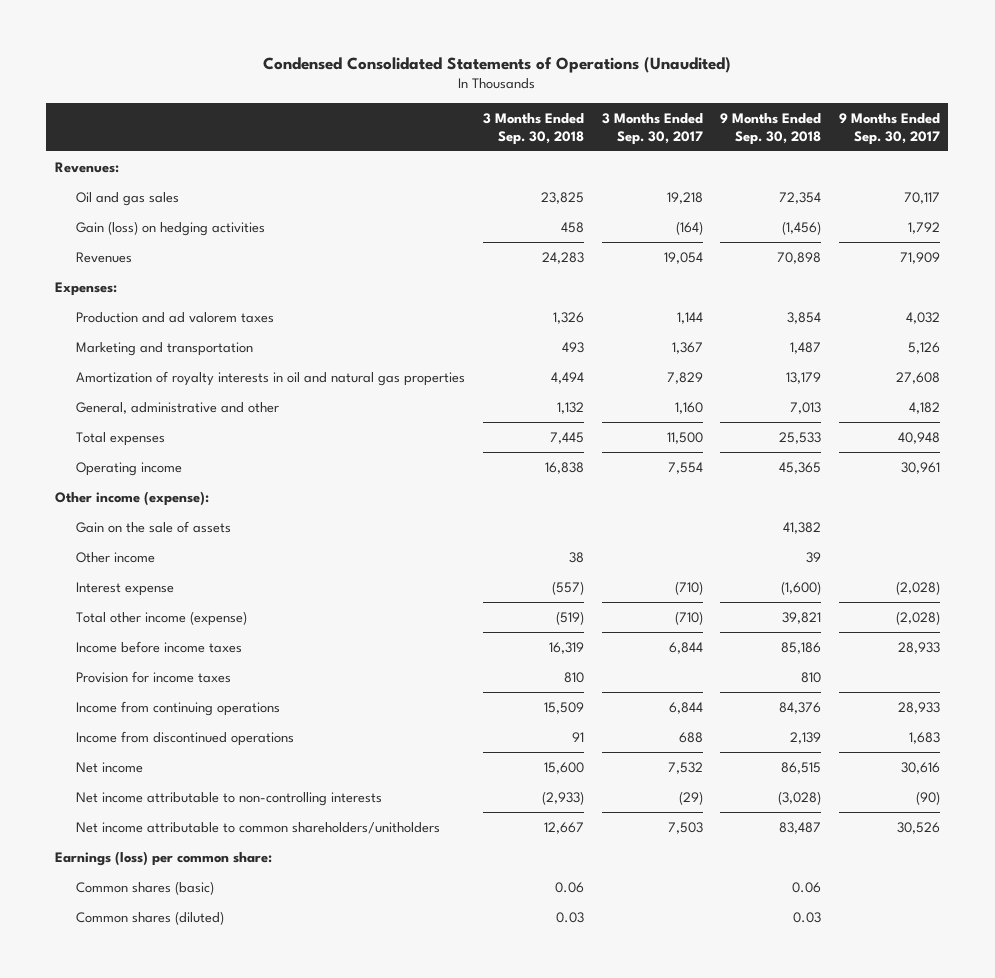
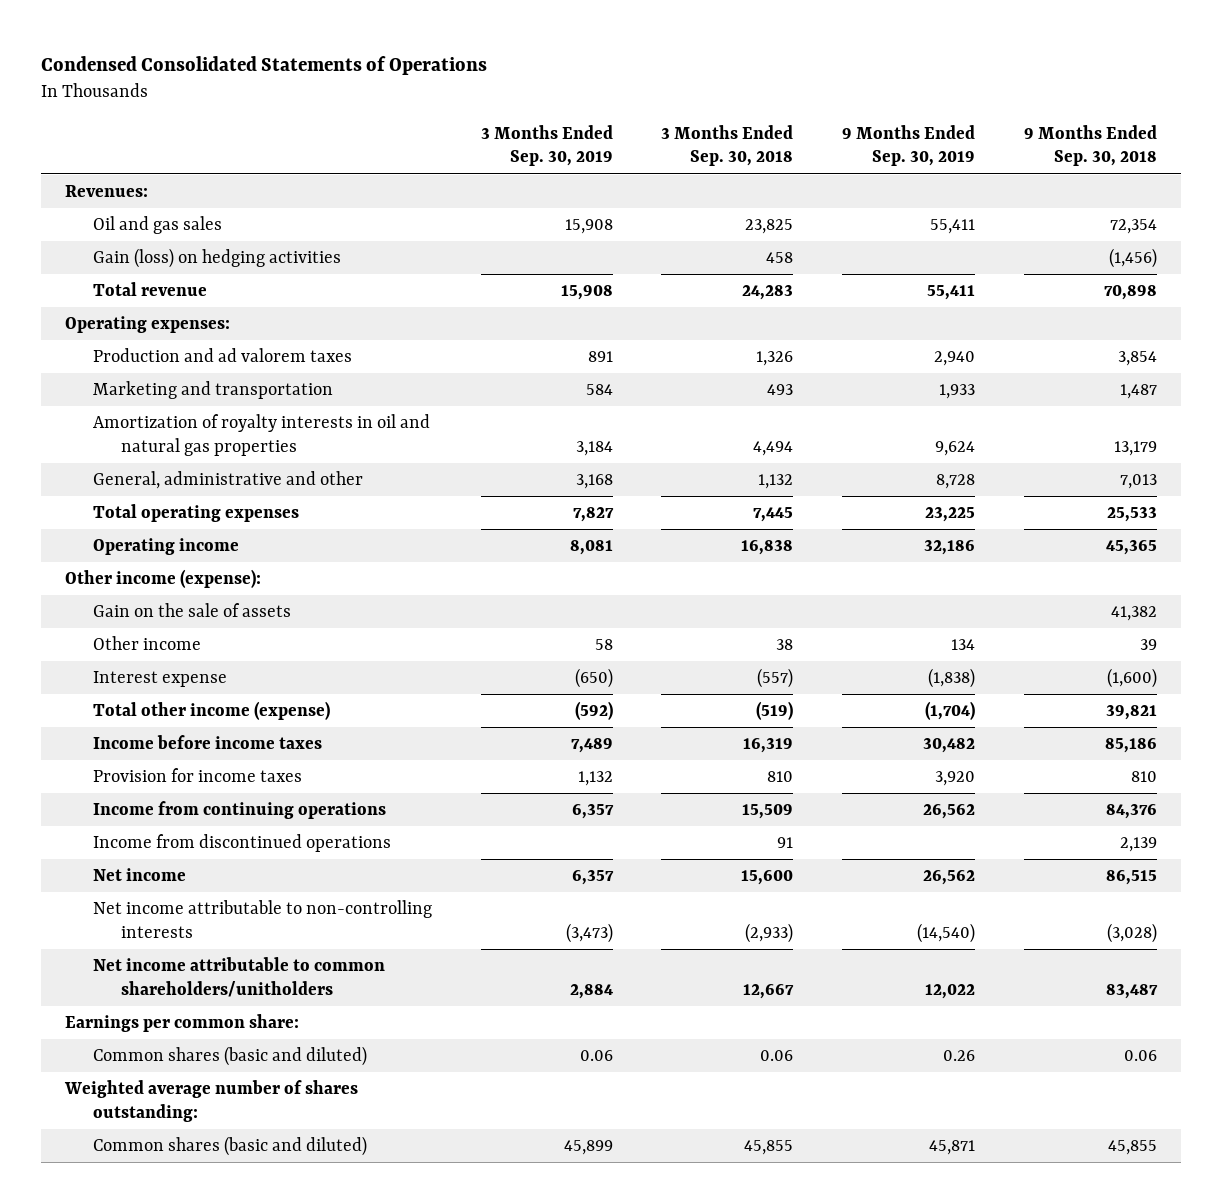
- Condensed Consolidated Statements of Operations (Unaudited)
+ Condensed Consolidated Statements of Operations
- | 3 Months Ended Sep. 30, 2018 | 3 Months Ended Sep. 30, 2017 | 9 Months Ended Sep. 30, 2018 | 9 Months Ended Sep. 30, 2017
+ | 3 Months Ended Sep. 30, 2019 | 3 Months Ended Sep. 30, 2018 | 9 Months Ended Sep. 30, 2019 | 9 Months Ended Sep. 30, 2018
- Revenues | 24,283 | 19,054 | 70,898 | 71,909
- Expenses:
+ Total revenue | 15,908 | 24,283 | 55,411 | 70,898
+ Operating expenses:
- Total expenses | 7,445 | 11,500 | 25,533 | 40,948
+ Total operating expenses | 7,827 | 7,445 | 23,225 | 25,533
- Earnings (loss) per common share:
- Common shares (basic) | 0.06 | | 0.06 |
- Common shares (diluted) | 0.03 | | 0.03 |
+ Earnings per common share:
+ Common shares (basic and diluted) | 0.06 | 0.06 | 0.26 | 0.06
+ Weighted average number of shares outstanding:
+ Common shares (basic and diluted) | 45,899 | 45,855 | 45,871 | 45,855

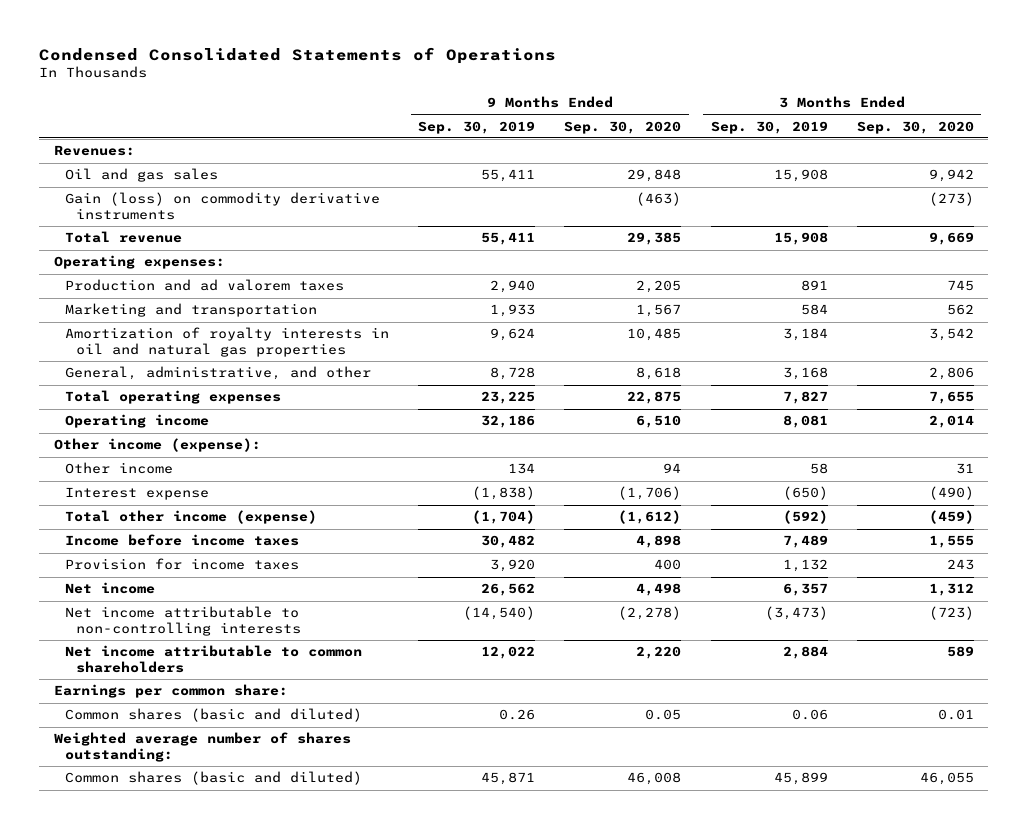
- | 3 Months Ended Sep. 30, 2019 | 3 Months Ended Sep. 30, 2018 | 9 Months Ended Sep. 30, 2019 | 9 Months Ended Sep. 30, 2018
+ | 9 Months Ended Sep. 30, 2019 | 9 Months Ended Sep. 30, 2020 | 3 Months Ended Sep. 30, 2019 | 3 Months Ended Sep. 30, 2020
- Gain (loss) on hedging activities | | 458 | | (1,456)
+ Gain (loss) on commodity derivative instruments | | (463) | | (273)
- General, administrative and other | 3,168 | 1,132 | 8,728 | 7,013
+ General, administrative, and other | 8,728 | 8,618 | 3,168 | 2,806
- Gain on the sale of assets | | | | 41,382
- Income from continuing operations | 6,357 | 15,509 | 26,562 | 84,376
- Income from discontinued operations | | 91 | | 2,139
- Net income attributable to common shareholders/unitholders | 2,884 | 12,667 | 12,022 | 83,487
+ Net income attributable to common shareholders | 12,022 | 2,220 | 2,884 | 589

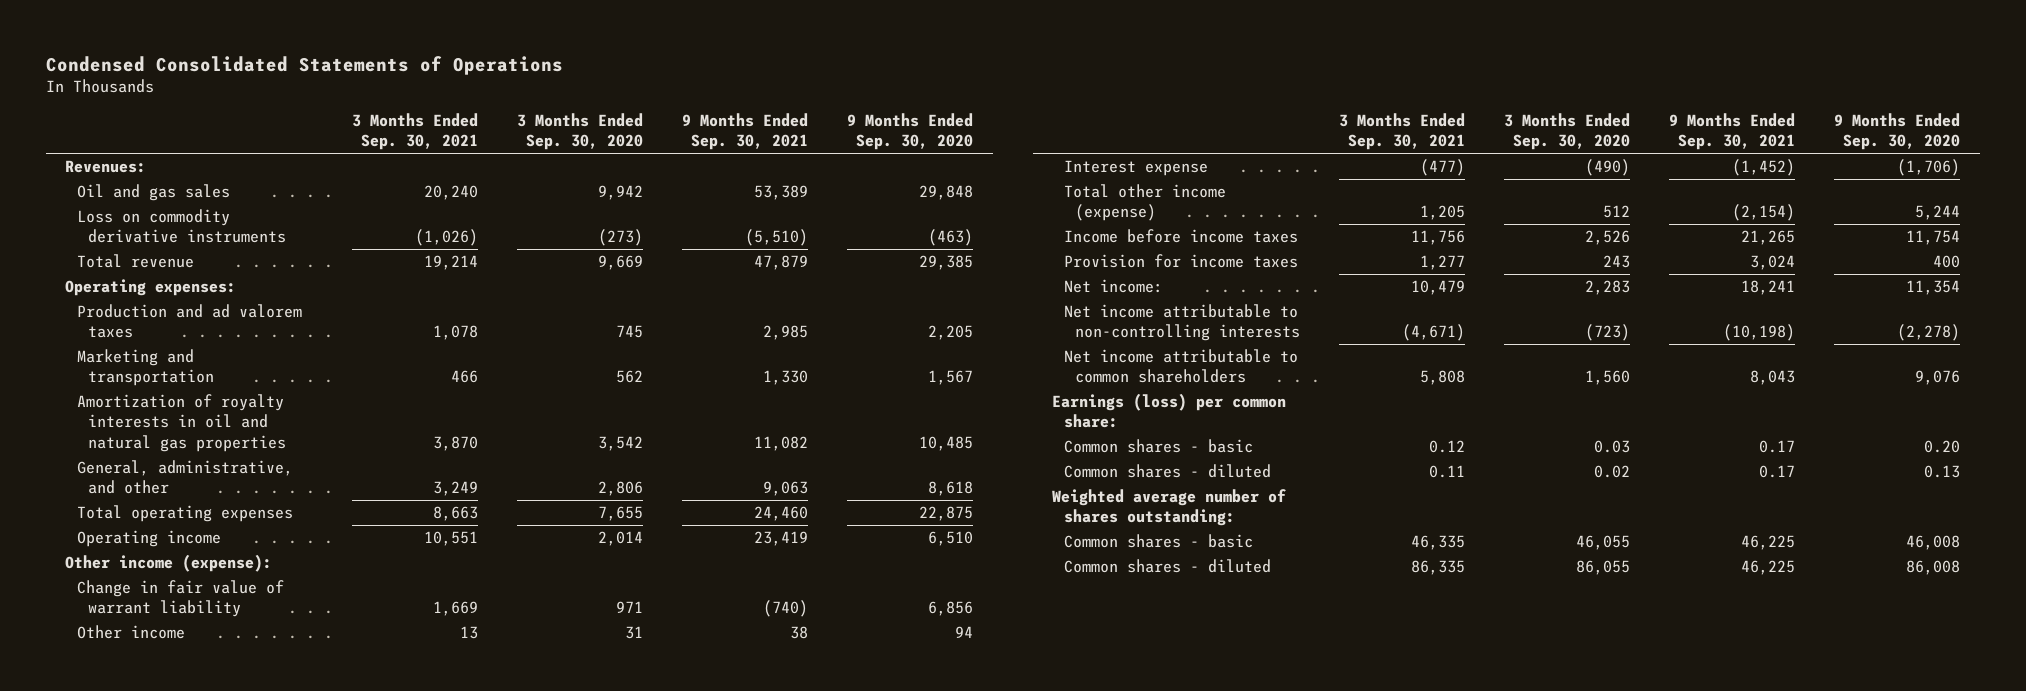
- | 9 Months Ended Sep. 30, 2019 | 9 Months Ended Sep. 30, 2020 | 3 Months Ended Sep. 30, 2019 | 3 Months Ended Sep. 30, 2020
+ | 3 Months Ended Sep. 30, 2021 | 3 Months Ended Sep. 30, 2020 | 9 Months Ended Sep. 30, 2021 | 9 Months Ended Sep. 30, 2020
- Gain (loss) on commodity derivative instruments | | (463) | | (273)
+ Loss on commodity derivative instruments | (1,026) | (273) | (5,510) | (463)
+ Change in fair value of warrant liability | 1,669 | 971 | (740) | 6,856
- Total other income (expense) | (1,704) | (1,612) | (592) | (459)
- Income before income taxes | 30,482 | 4,898 | 7,489 | 1,555
+ Total other income (expense) | 1,205 | 512 | (2,154) | 5,244
+ Income before income taxes | 11,756 | 2,526 | 21,265 | 11,754
- Net income | 26,562 | 4,498 | 6,357 | 1,312
+ Net income: | 10,479 | 2,283 | 18,241 | 11,354
- Net income attributable to common shareholders | 12,022 | 2,220 | 2,884 | 589
- Earnings per common share:
- Common shares (basic and diluted) | 0.26 | 0.05 | 0.06 | 0.01
+ Net income attributable to common shareholders | 5,808 | 1,560 | 8,043 | 9,076
+ Earnings (loss) per common share:
+ Common shares - basic | 0.12 | 0.03 | 0.17 | 0.20
+ Common shares - diluted | 0.11 | 0.02 | 0.17 | 0.13
- Common shares (basic and diluted) | 45,871 | 46,008 | 45,899 | 46,055
+ Common shares - basic | 46,335 | 46,055 | 46,225 | 46,008
+ Common shares - diluted | 86,335 | 86,055 | 46,225 | 86,008

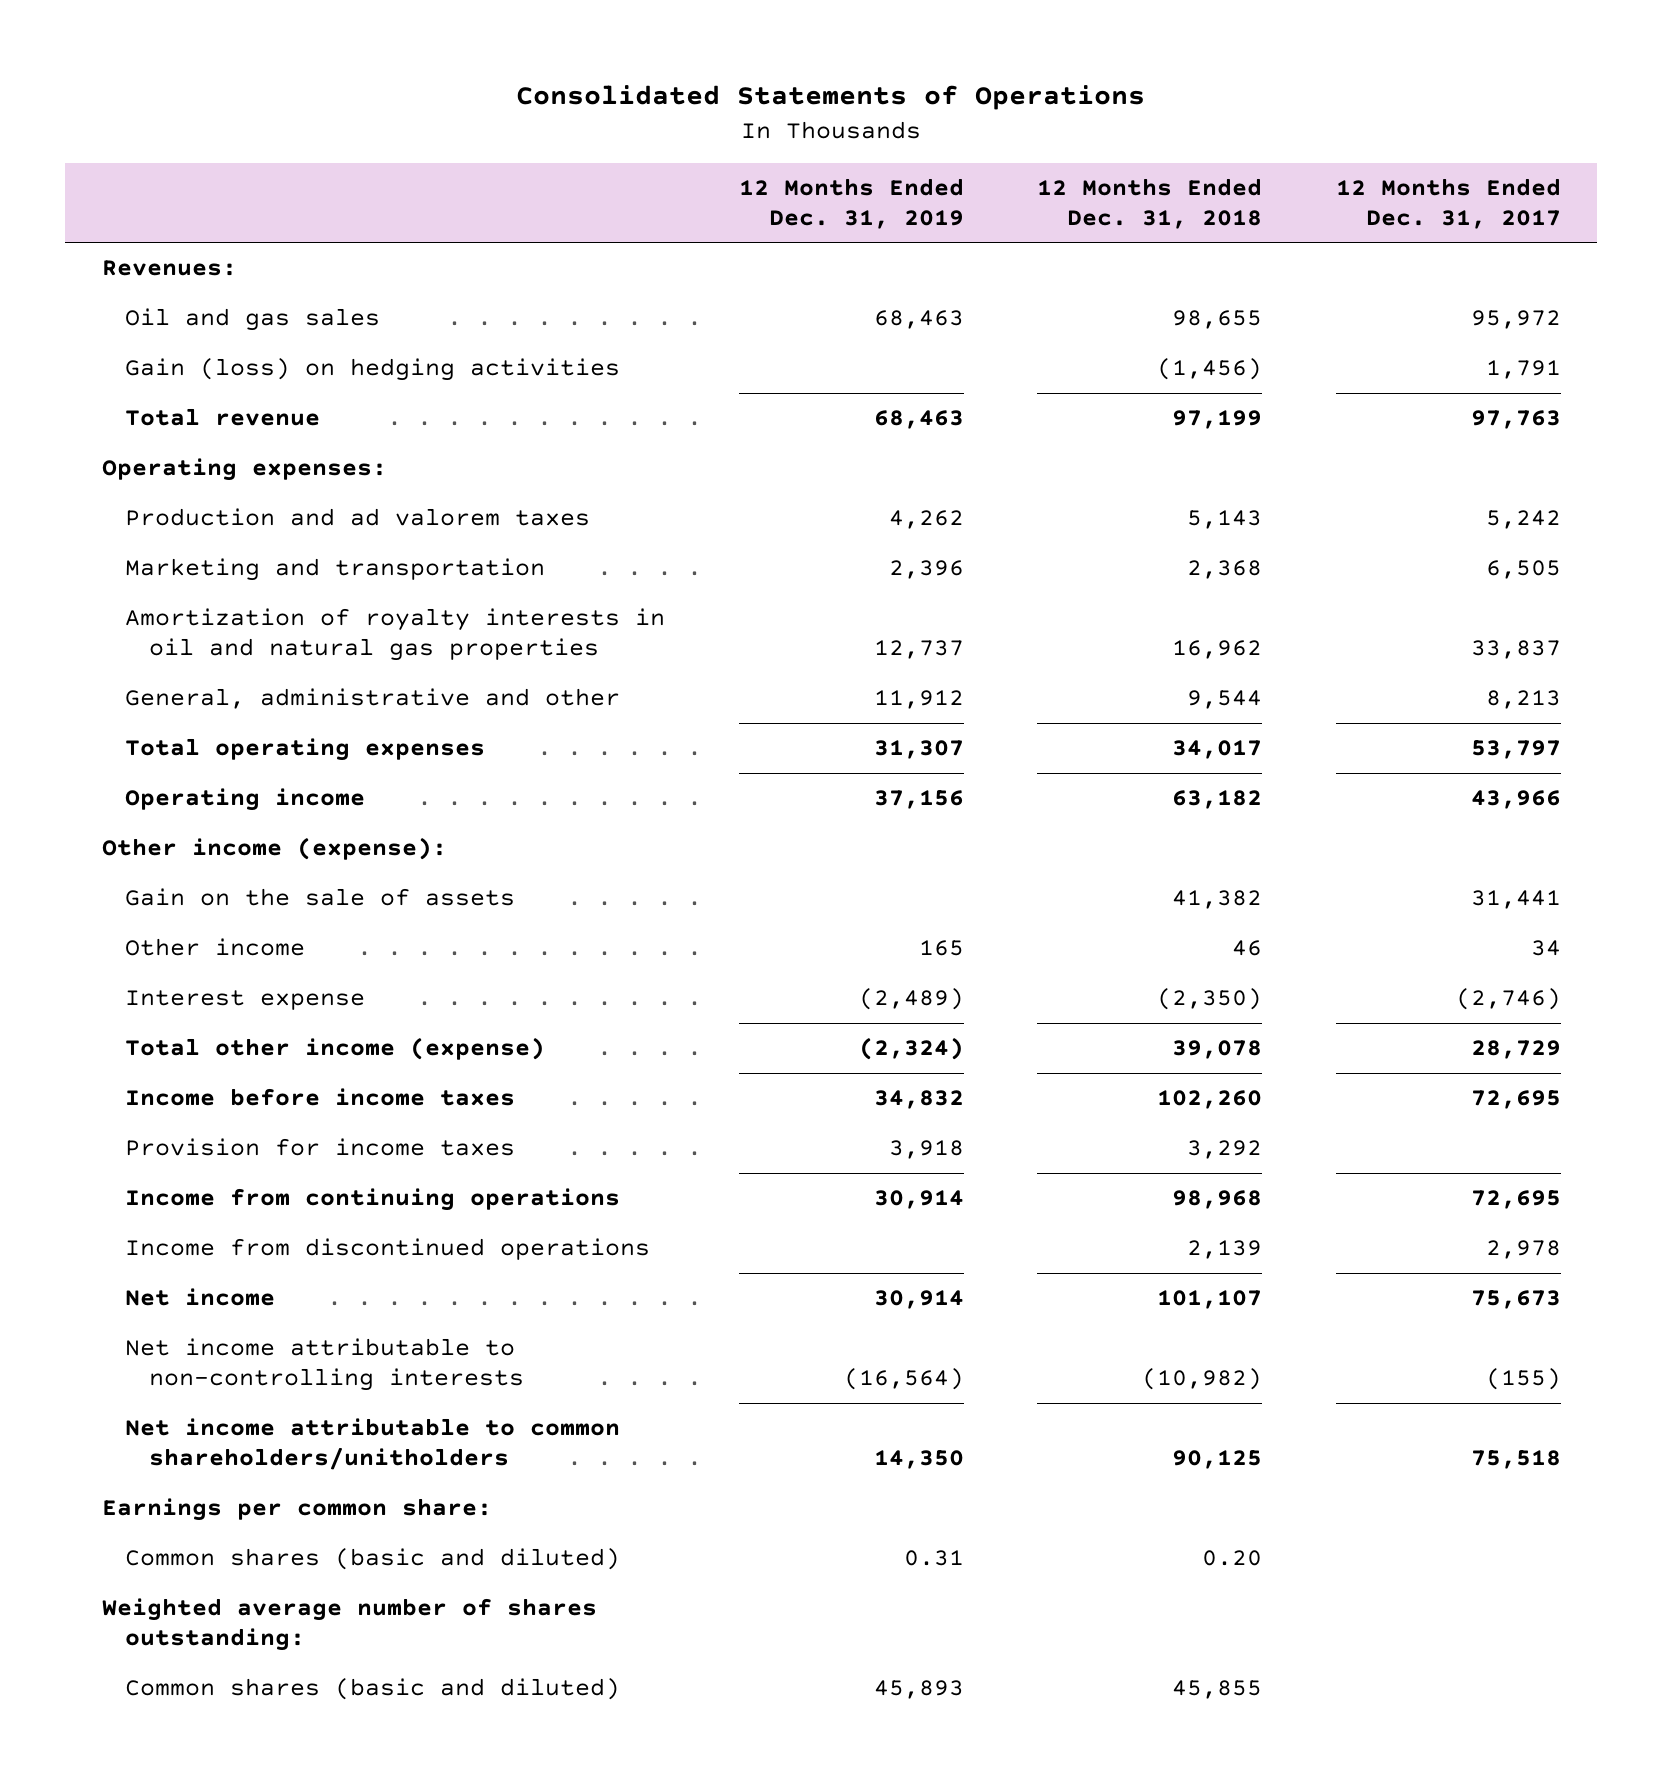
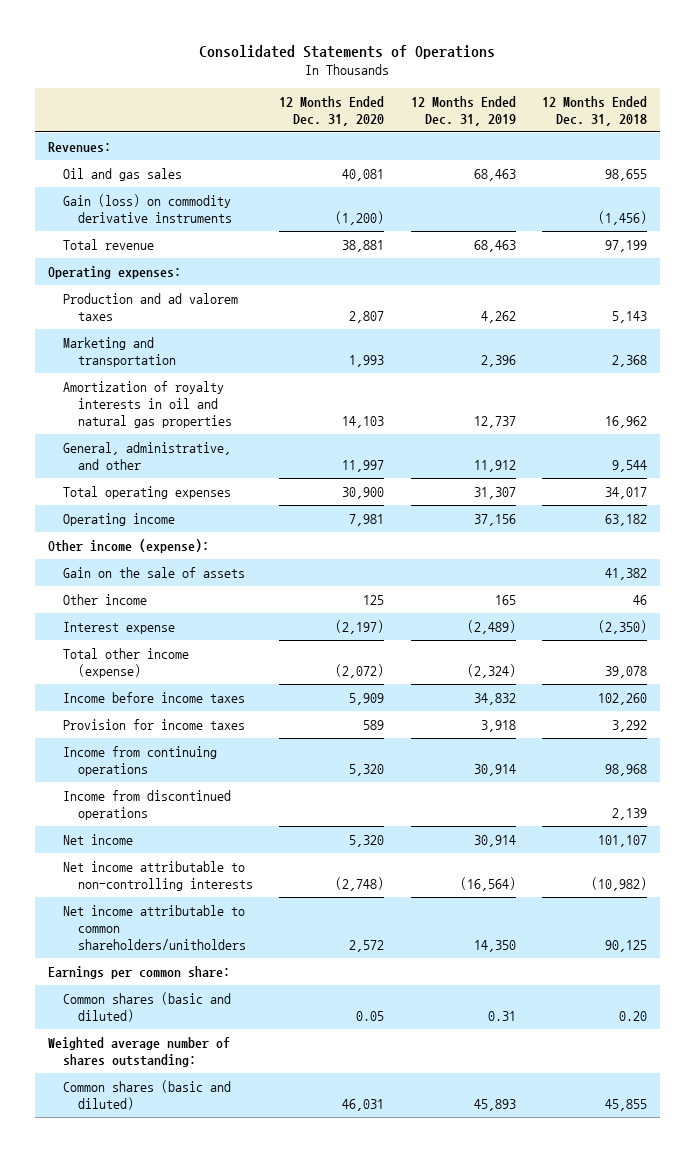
- | 12 Months Ended Dec. 31, 2019 | 12 Months Ended Dec. 31, 2018 | 12 Months Ended Dec. 31, 2017
+ | 12 Months Ended Dec. 31, 2020 | 12 Months Ended Dec. 31, 2019 | 12 Months Ended Dec. 31, 2018
- Gain (loss) on hedging activities | | (1,456) | 1,791
+ Gain (loss) on commodity derivative instruments | (1,200) | | (1,456)
- General, administrative and other | 11,912 | 9,544 | 8,213
+ General, administrative, and other | 11,997 | 11,912 | 9,544

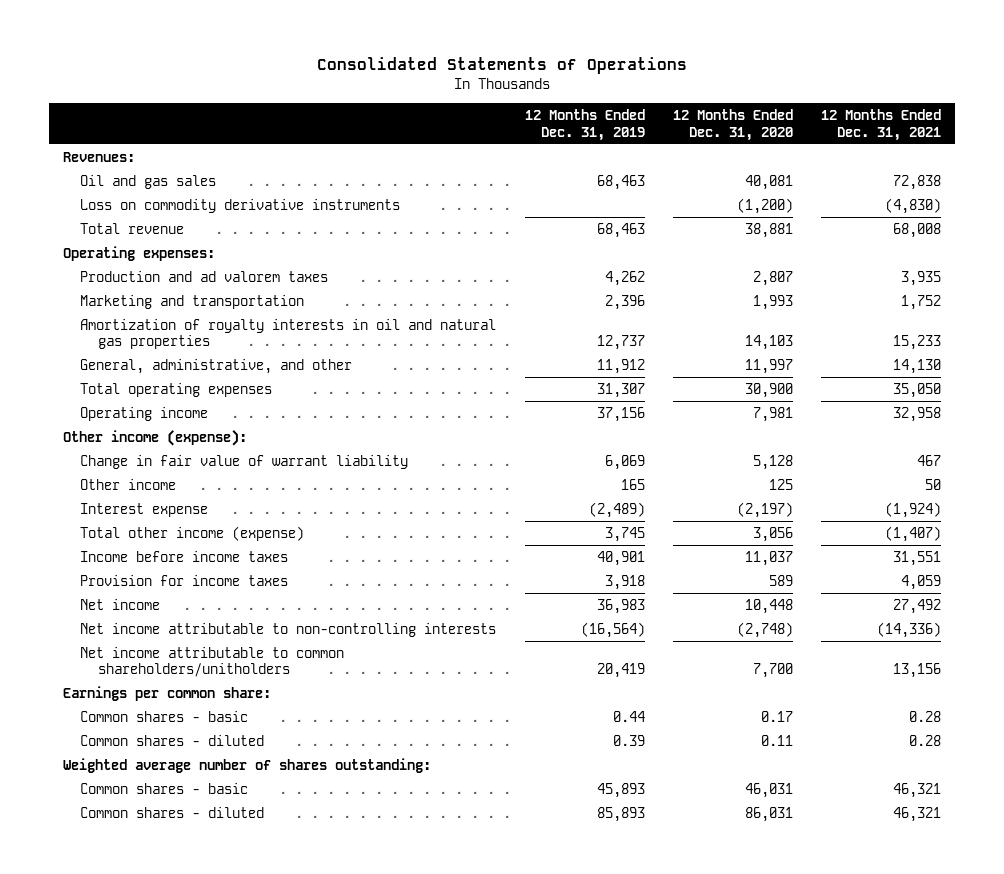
- | 12 Months Ended Dec. 31, 2020 | 12 Months Ended Dec. 31, 2019 | 12 Months Ended Dec. 31, 2018
+ | 12 Months Ended Dec. 31, 2019 | 12 Months Ended Dec. 31, 2020 | 12 Months Ended Dec. 31, 2021
- Gain (loss) on commodity derivative instruments | (1,200) | | (1,456)
+ Loss on commodity derivative instruments | | (1,200) | (4,830)
- Gain on the sale of assets | | | 41,382
+ Change in fair value of warrant liability | 6,069 | 5,128 | 467
- Total other income (expense) | (2,072) | (2,324) | 39,078
- Income before income taxes | 5,909 | 34,832 | 102,260
+ Total other income (expense) | 3,745 | 3,056 | (1,407)
+ Income before income taxes | 40,901 | 11,037 | 31,551
- Income from continuing operations | 5,320 | 30,914 | 98,968
- Income from discontinued operations | | | 2,139
- Net income | 5,320 | 30,914 | 101,107
+ Net income | 36,983 | 10,448 | 27,492
- Net income attributable to common shareholders/unitholders | 2,572 | 14,350 | 90,125
+ Net income attributable to common shareholders/unitholders | 20,419 | 7,700 | 13,156
- Common shares (basic and diluted) | 0.05 | 0.31 | 0.20
+ Common shares - basic | 0.44 | 0.17 | 0.28
+ Common shares - diluted | 0.39 | 0.11 | 0.28
- Common shares (basic and diluted) | 46,031 | 45,893 | 45,855
+ Common shares - basic | 45,893 | 46,031 | 46,321
+ Common shares - diluted | 85,893 | 86,031 | 46,321

